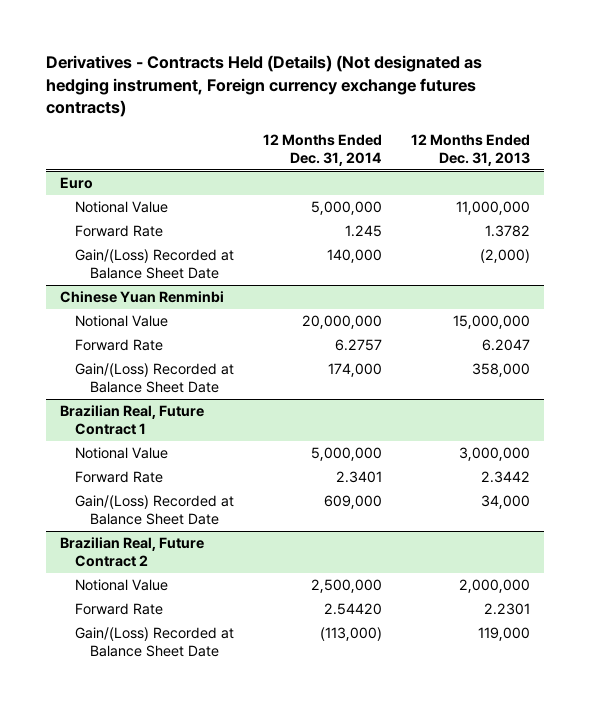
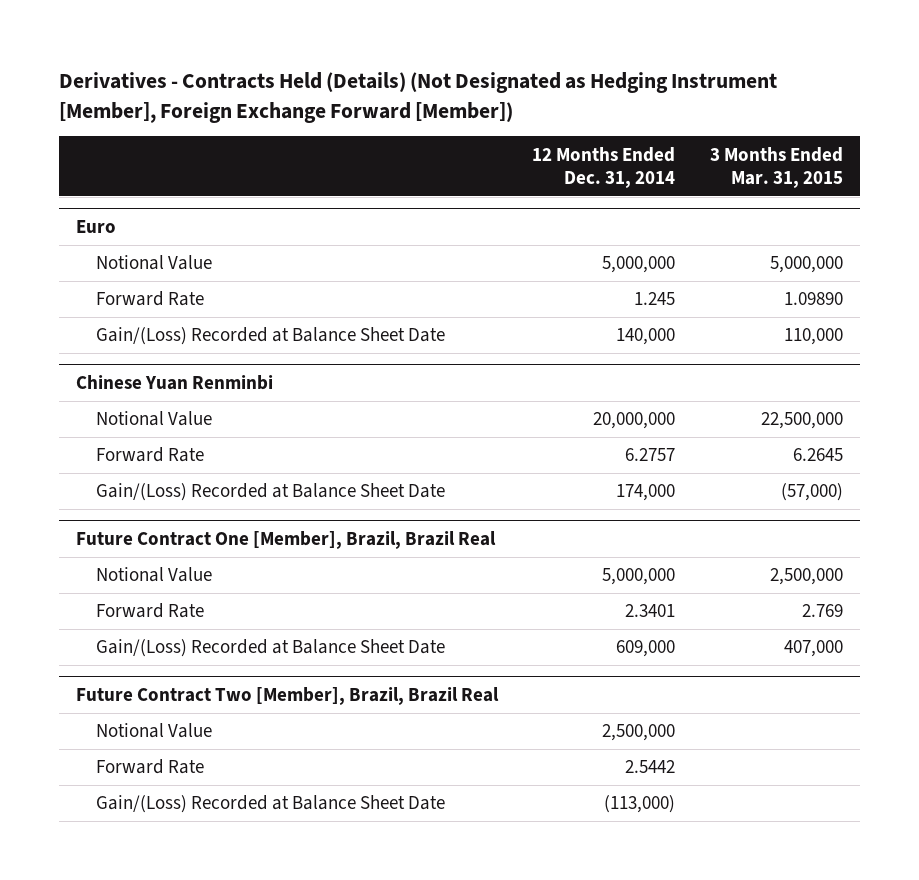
- Derivatives - Contracts Held (Details) (Not designated as hedging instrument, Foreign currency exchange futures contracts)
+ Derivatives - Contracts Held (Details) (Not Designated as Hedging Instrument [Member], Foreign Exchange Forward [Member])
- | 12 Months Ended Dec. 31, 2014 | 12 Months Ended Dec. 31, 2013
+ | 12 Months Ended Dec. 31, 2014 | 3 Months Ended Mar. 31, 2015
- Brazilian Real, Future Contract 1
+ Future Contract One [Member], Brazil, Brazil Real
- Brazilian Real, Future Contract 2
+ Future Contract Two [Member], Brazil, Brazil Real
- Forward Rate | 2.54420 | 2.2301
+ Forward Rate | 2.5442 |

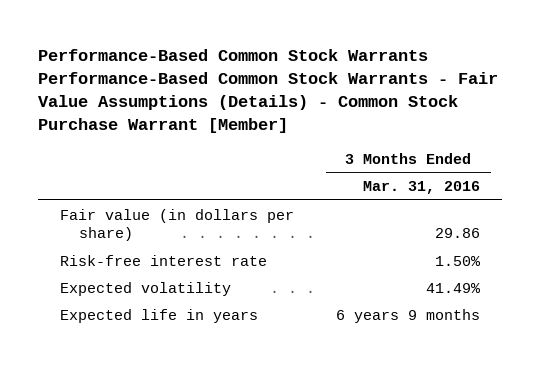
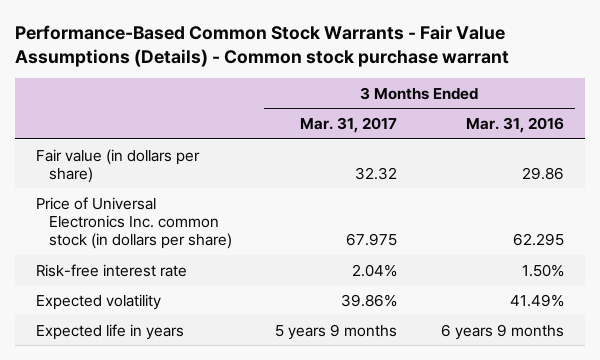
- Performance-Based Common Stock Warrants Performance-Based Common Stock Warrants - Fair Value Assumptions (Details) - Common Stock Purchase Warrant [Member]
+ Performance-Based Common Stock Warrants - Fair Value Assumptions (Details) - Common stock purchase warrant
- | 3 Months Ended Mar. 31, 2016
+ | 3 Months Ended Mar. 31, 2017 | 3 Months Ended Mar. 31, 2016
+ Price of Universal Electronics Inc. common stock (in dollars per share) | 67.975 | 62.295

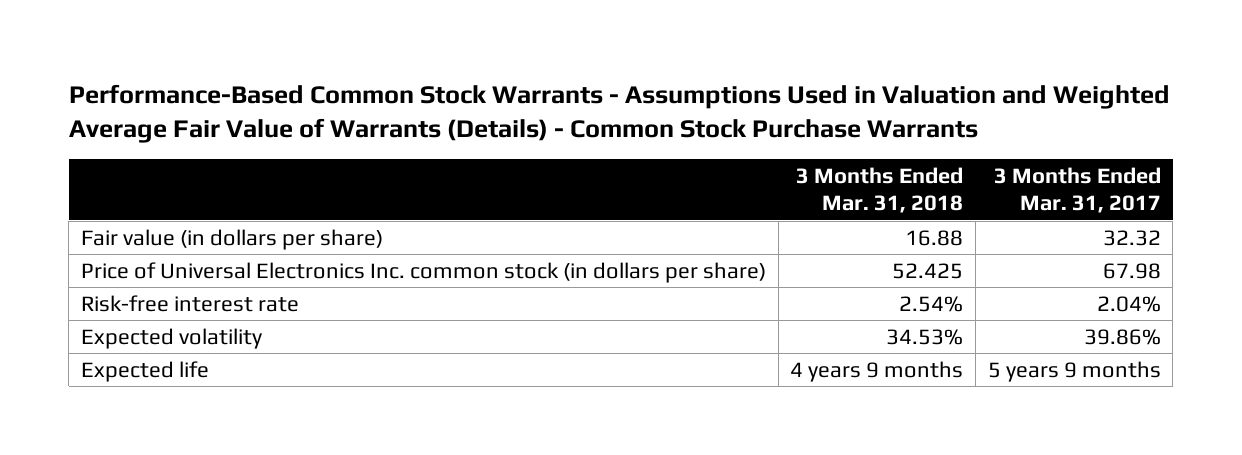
- Performance-Based Common Stock Warrants - Fair Value Assumptions (Details) - Common stock purchase warrant
+ Performance-Based Common Stock Warrants - Assumptions Used in Valuation and Weighted Average Fair Value of Warrants (Details) - Common Stock Purchase Warrants
- | 3 Months Ended Mar. 31, 2017 | 3 Months Ended Mar. 31, 2016
+ | 3 Months Ended Mar. 31, 2018 | 3 Months Ended Mar. 31, 2017
- Price of Universal Electronics Inc. common stock (in dollars per share) | 67.975 | 62.295
+ Price of Universal Electronics Inc. common stock (in dollars per share) | 52.425 | 67.98
- Expected life in years | 5 years 9 months | 6 years 9 months
+ Expected life | 4 years 9 months | 5 years 9 months

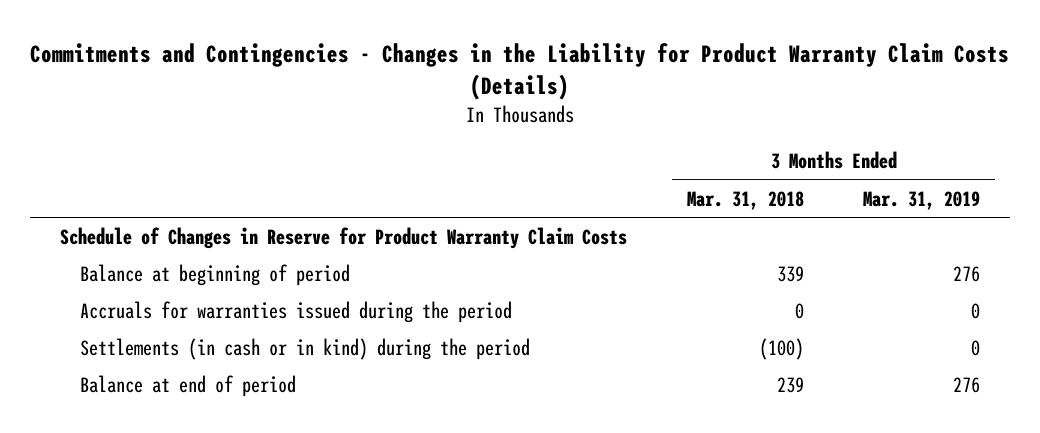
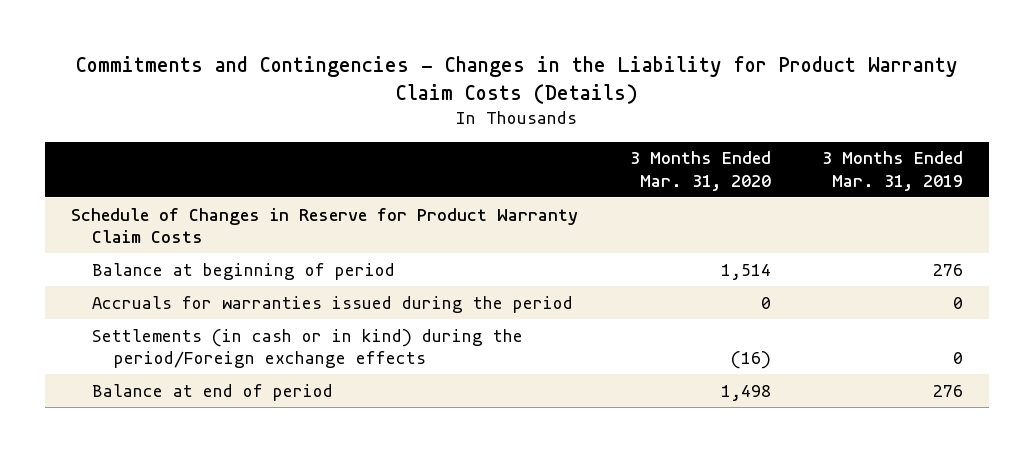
- | 3 Months Ended Mar. 31, 2018 | 3 Months Ended Mar. 31, 2019
+ | 3 Months Ended Mar. 31, 2020 | 3 Months Ended Mar. 31, 2019
- Settlements (in cash or in kind) during the period | (100) | 0
+ Settlements (in cash or in kind) during the period/Foreign exchange effects | (16) | 0

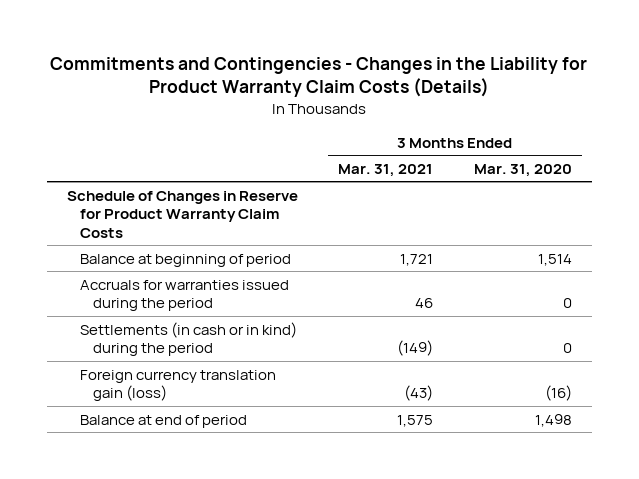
- | 3 Months Ended Mar. 31, 2020 | 3 Months Ended Mar. 31, 2019
+ | 3 Months Ended Mar. 31, 2021 | 3 Months Ended Mar. 31, 2020
- Settlements (in cash or in kind) during the period/Foreign exchange effects | (16) | 0
+ Settlements (in cash or in kind) during the period | (149) | 0
+ Foreign currency translation gain (loss) | (43) | (16)

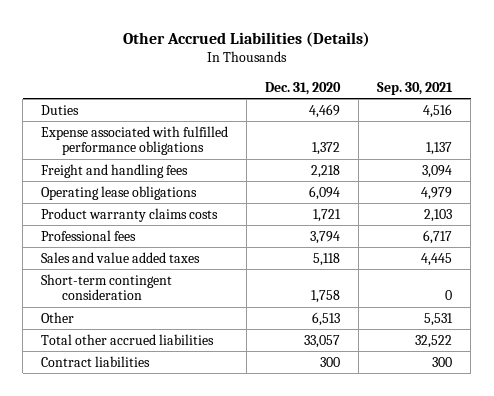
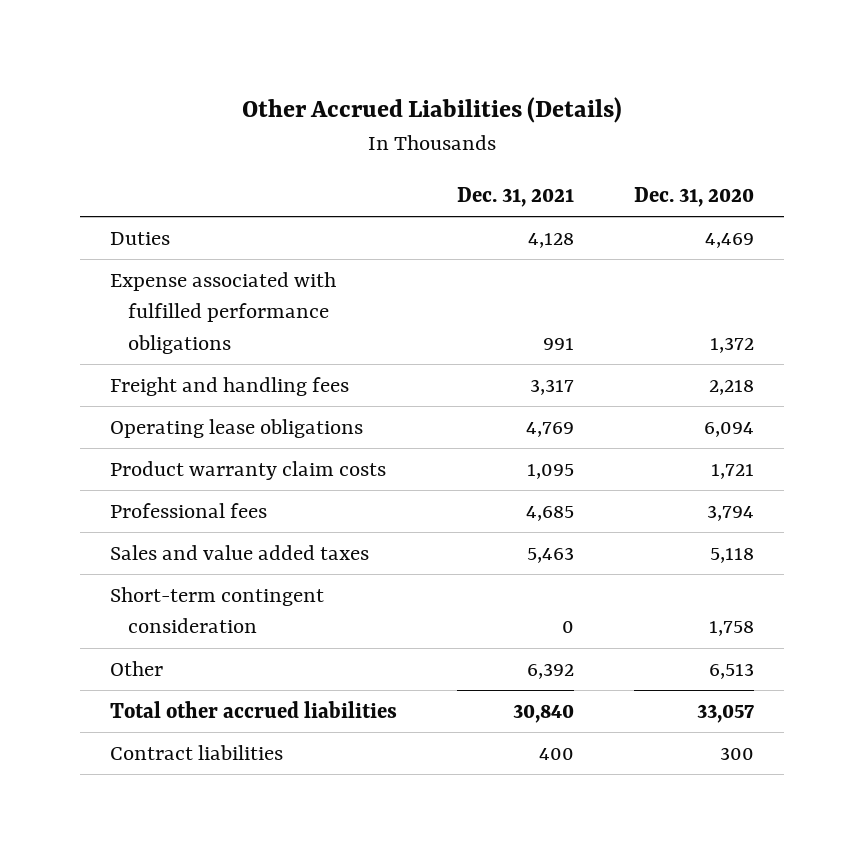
- | Dec. 31, 2020 | Sep. 30, 2021
+ | Dec. 31, 2021 | Dec. 31, 2020
- Product warranty claims costs | 1,721 | 2,103
+ Product warranty claim costs | 1,095 | 1,721

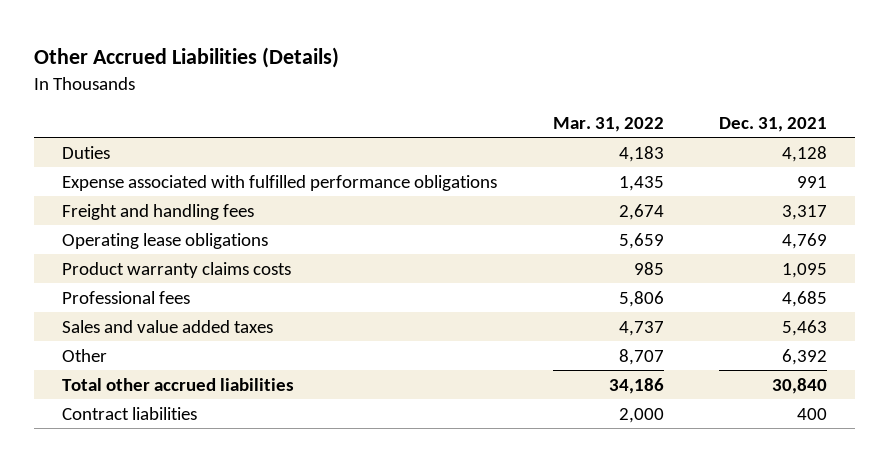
- | Dec. 31, 2021 | Dec. 31, 2020
+ | Mar. 31, 2022 | Dec. 31, 2021
- Product warranty claim costs | 1,095 | 1,721
+ Product warranty claims costs | 985 | 1,095
- Short-term contingent consideration | 0 | 1,758

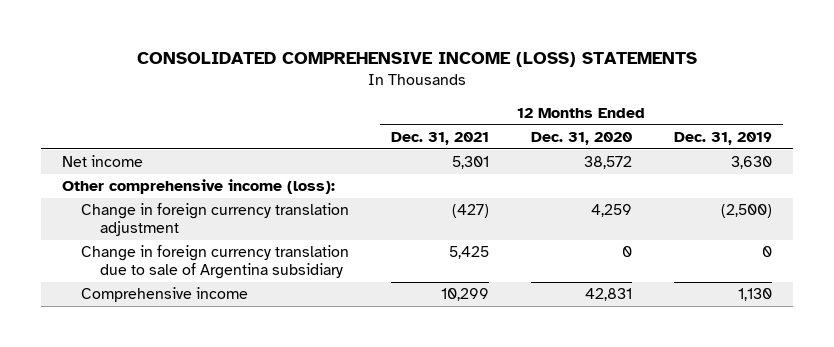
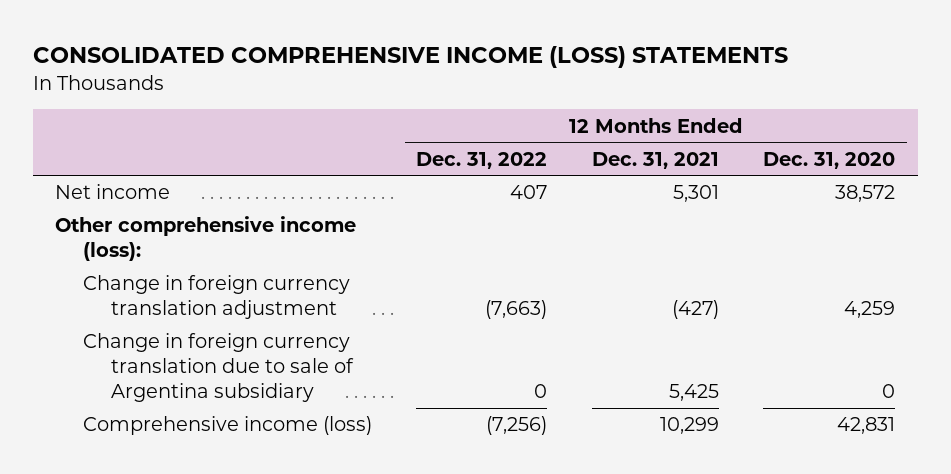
- | 12 Months Ended Dec. 31, 2021 | 12 Months Ended Dec. 31, 2020 | 12 Months Ended Dec. 31, 2019
+ | 12 Months Ended Dec. 31, 2022 | 12 Months Ended Dec. 31, 2021 | 12 Months Ended Dec. 31, 2020
- Comprehensive income | 10,299 | 42,831 | 1,130
+ Comprehensive income (loss) | (7,256) | 10,299 | 42,831

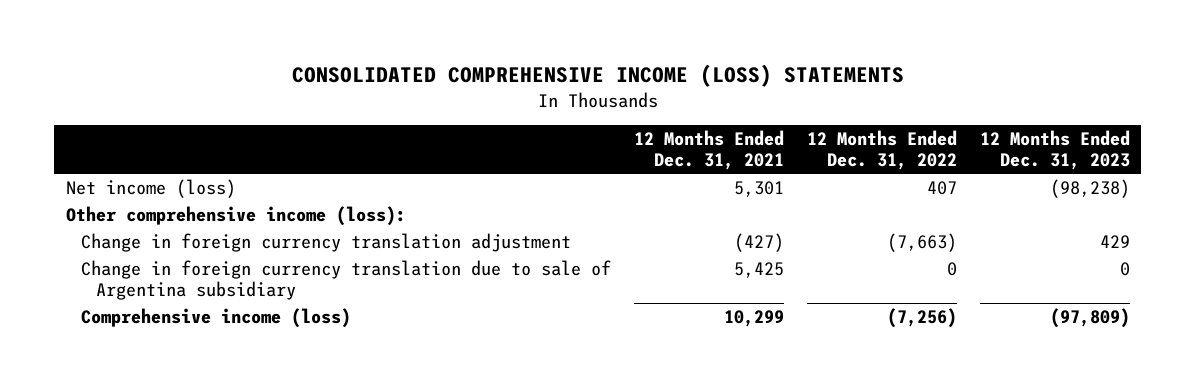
- | 12 Months Ended Dec. 31, 2022 | 12 Months Ended Dec. 31, 2021 | 12 Months Ended Dec. 31, 2020
+ | 12 Months Ended Dec. 31, 2021 | 12 Months Ended Dec. 31, 2022 | 12 Months Ended Dec. 31, 2023
- Net income | 407 | 5,301 | 38,572
+ Net income (loss) | 5,301 | 407 | (98,238)

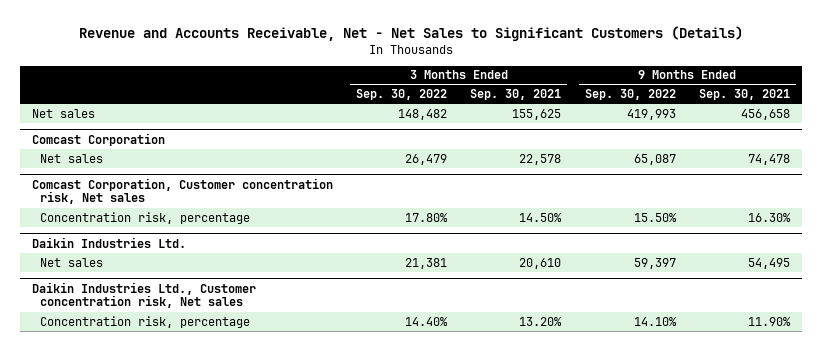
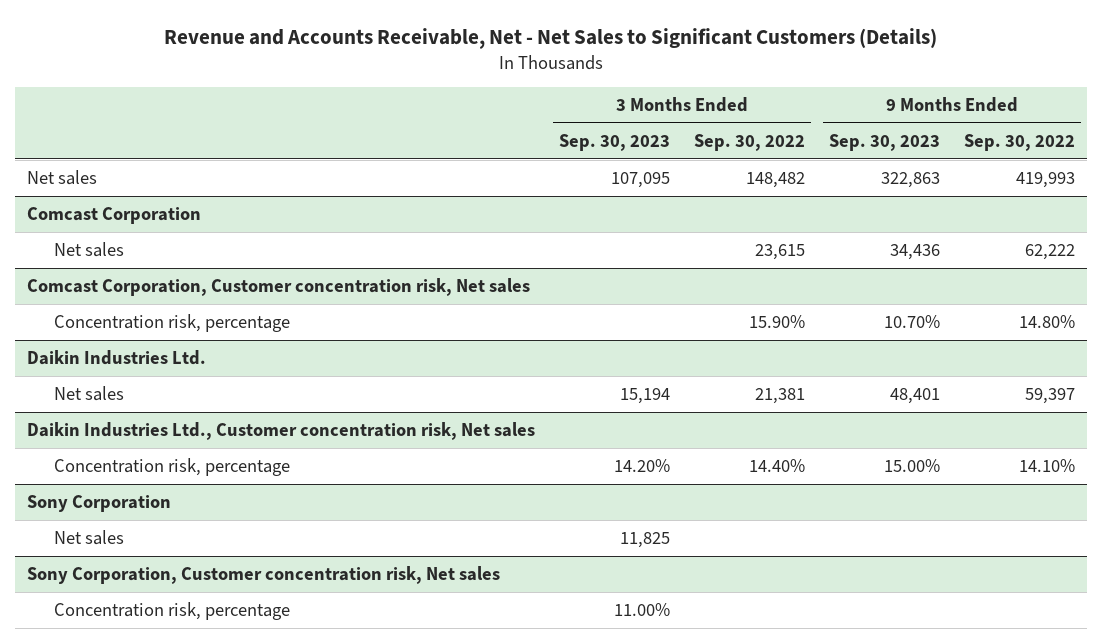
- | 3 Months Ended Sep. 30, 2022 | 3 Months Ended Sep. 30, 2021 | 9 Months Ended Sep. 30, 2022 | 9 Months Ended Sep. 30, 2021
+ | 3 Months Ended Sep. 30, 2023 | 3 Months Ended Sep. 30, 2022 | 9 Months Ended Sep. 30, 2023 | 9 Months Ended Sep. 30, 2022
@ Comcast Corporation
- Net sales | 26,479 | 22,578 | 65,087 | 74,478
+ Net sales | | 23,615 | 34,436 | 62,222
@ Comcast Corporation, Customer concentration risk, Net sales
- Concentration risk, percentage | 17.80% | 14.50% | 15.50% | 16.30%
+ Concentration risk, percentage | | 15.90% | 10.70% | 14.80%
+ Sony Corporation
+ Net sales | 11,825 | | |
+ Sony Corporation, Customer concentration risk, Net sales
+ Concentration risk, percentage | 11.00% | | |

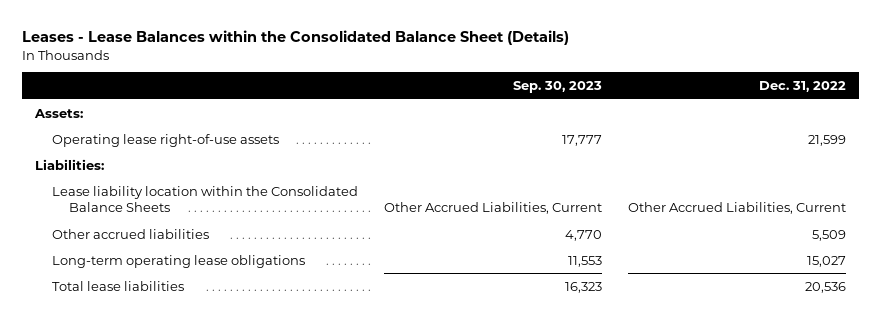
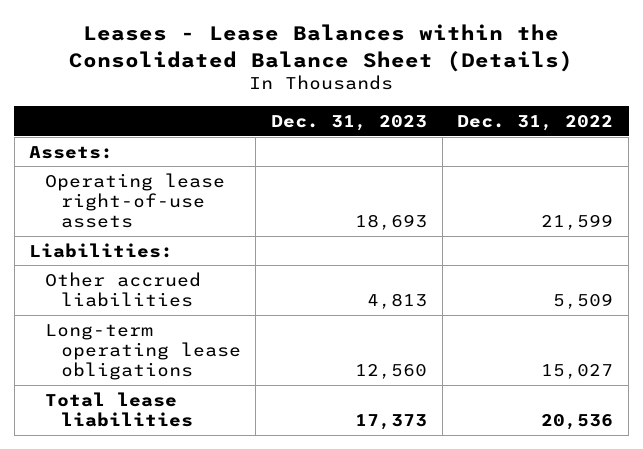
- | Sep. 30, 2023 | Dec. 31, 2022
+ | Dec. 31, 2023 | Dec. 31, 2022
- Lease liability location within the Consolidated Balance Sheets | Other Accrued Liabilities, Current | Other Accrued Liabilities, Current

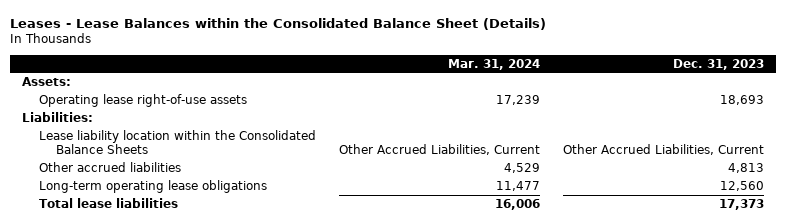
- | Dec. 31, 2023 | Dec. 31, 2022
+ | Mar. 31, 2024 | Dec. 31, 2023
+ Lease liability location within the Consolidated Balance Sheets | Other Accrued Liabilities, Current | Other Accrued Liabilities, Current

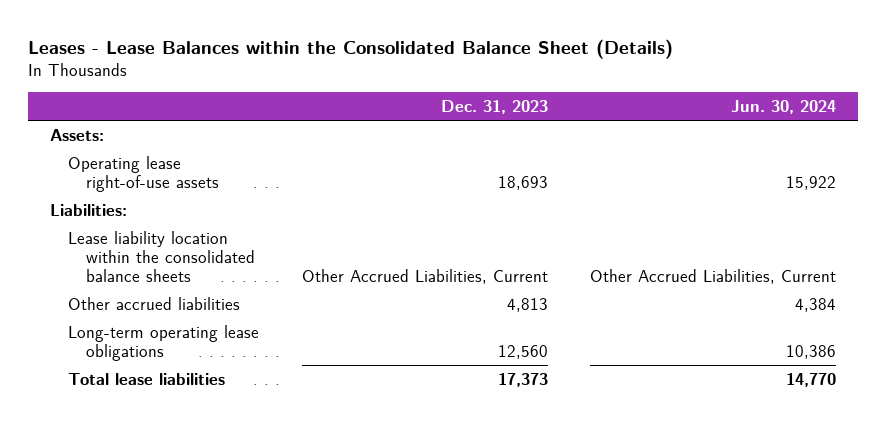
- | Mar. 31, 2024 | Dec. 31, 2023
+ | Dec. 31, 2023 | Jun. 30, 2024
- Lease liability location within the Consolidated Balance Sheets | Other Accrued Liabilities, Current | Other Accrued Liabilities, Current
+ Lease liability location within the consolidated balance sheets | Other Accrued Liabilities, Current | Other Accrued Liabilities, Current

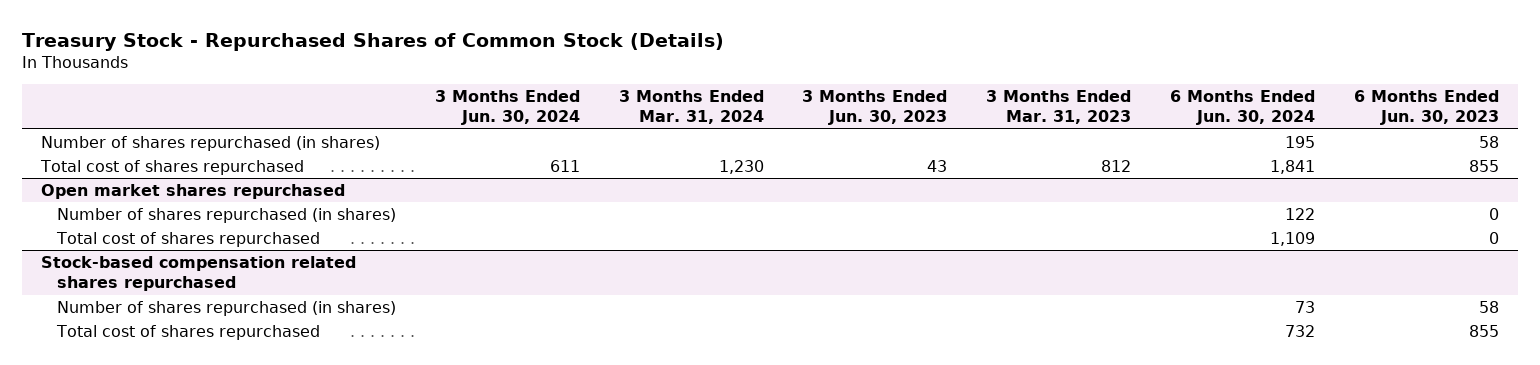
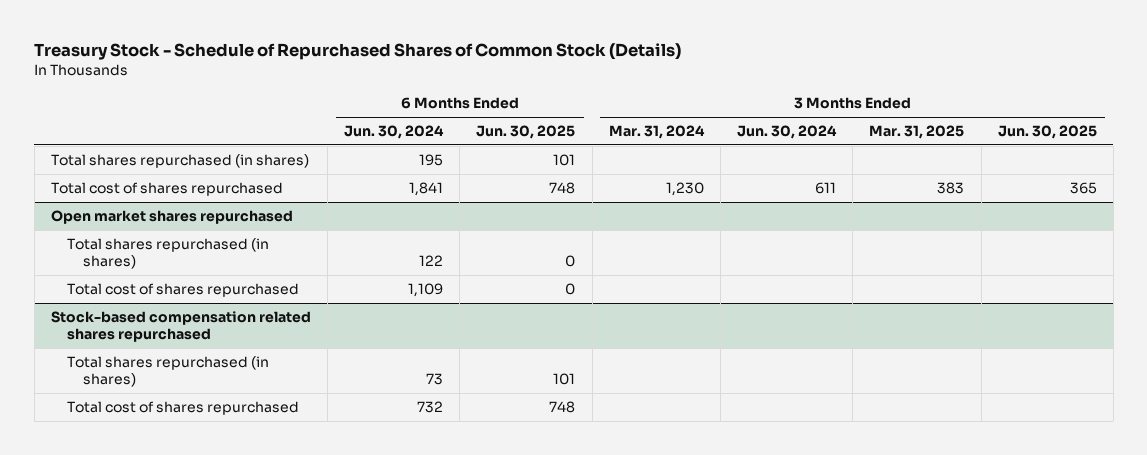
- Treasury Stock - Repurchased Shares of Common Stock (Details)
+ Treasury Stock - Schedule of Repurchased Shares of Common Stock (Details)
- | 3 Months Ended Jun. 30, 2024 | 3 Months Ended Mar. 31, 2024 | 3 Months Ended Jun. 30, 2023 | 3 Months Ended Mar. 31, 2023 | 6 Months Ended Jun. 30, 2024 | 6 Months Ended Jun. 30, 2023
+ | 6 Months Ended Jun. 30, 2024 | 6 Months Ended Jun. 30, 2025 | 3 Months Ended Mar. 31, 2024 | 3 Months Ended Jun. 30, 2024 | 3 Months Ended Mar. 31, 2025 | 3 Months Ended Jun. 30, 2025
- Number of shares repurchased (in shares) | | | | | 195 | 58
+ Total shares repurchased (in shares) | 195 | 101 | | | |
@ Open market shares repurchased
- Number of shares repurchased (in shares) | | | | | 122 | 0
+ Total shares repurchased (in shares) | 122 | 0 | | | |
@ Stock-based compensation related shares repurchased
- Number of shares repurchased (in shares) | | | | | 73 | 58
+ Total shares repurchased (in shares) | 73 | 101 | | | |

